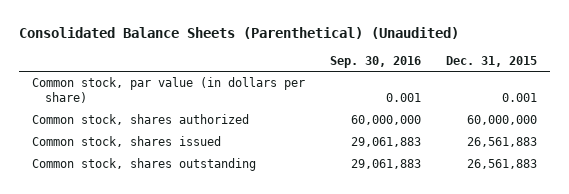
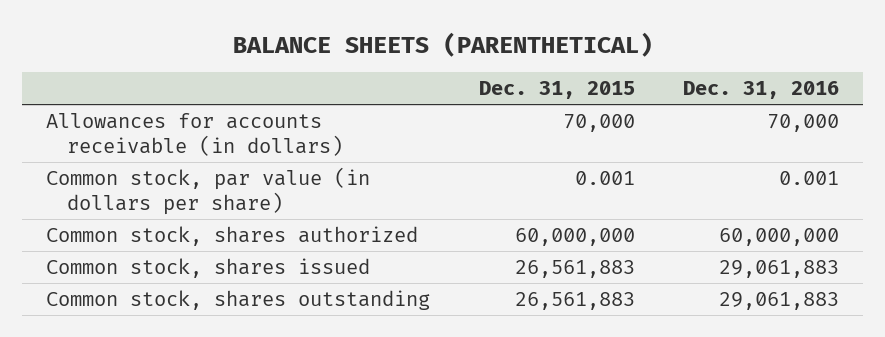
- Consolidated Balance Sheets (Parenthetical) (Unaudited)
+ BALANCE SHEETS (PARENTHETICAL)
- | Sep. 30, 2016 | Dec. 31, 2015
+ | Dec. 31, 2015 | Dec. 31, 2016
+ Allowances for accounts receivable (in dollars) | 70,000 | 70,000

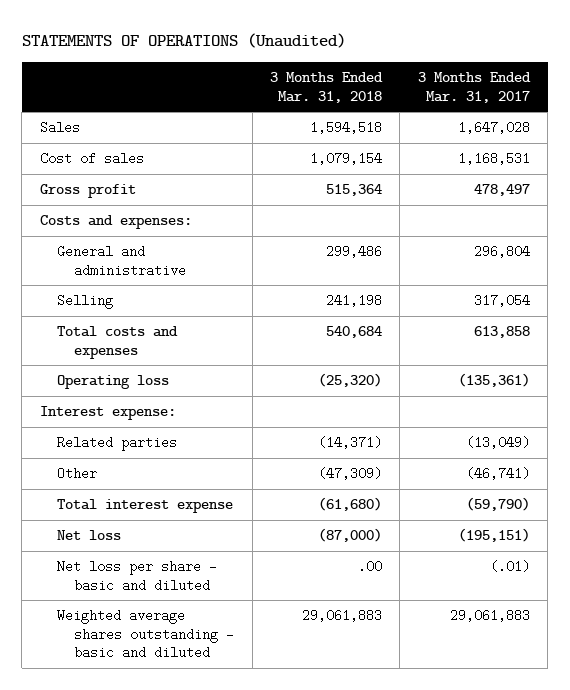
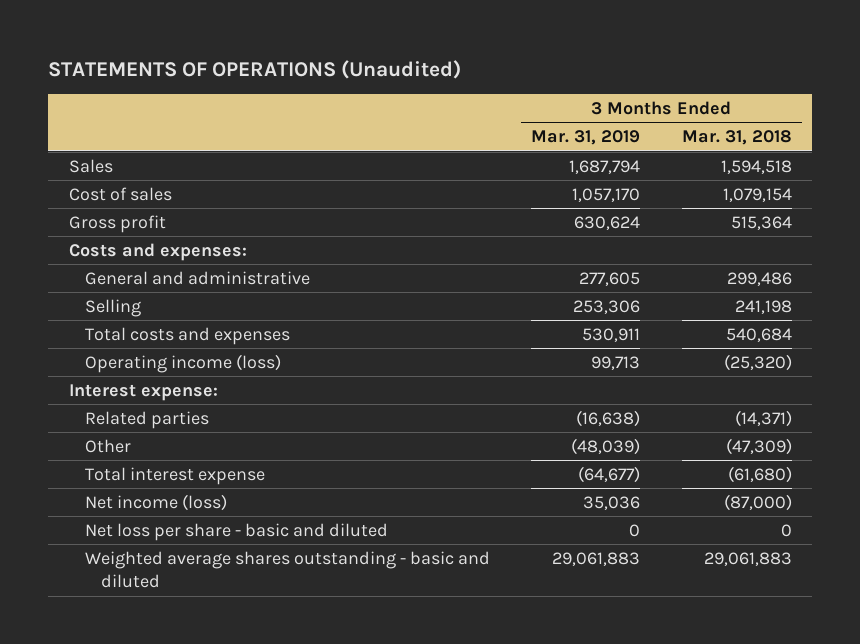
- | 3 Months Ended Mar. 31, 2018 | 3 Months Ended Mar. 31, 2017
+ | 3 Months Ended Mar. 31, 2019 | 3 Months Ended Mar. 31, 2018
- Operating loss | (25,320) | (135,361)
+ Operating income (loss) | 99,713 | (25,320)
- Net loss | (87,000) | (195,151)
- Net loss per share - basic and diluted | .00 | (.01)
+ Net income (loss) | 35,036 | (87,000)
+ Net loss per share - basic and diluted | 0 | 0

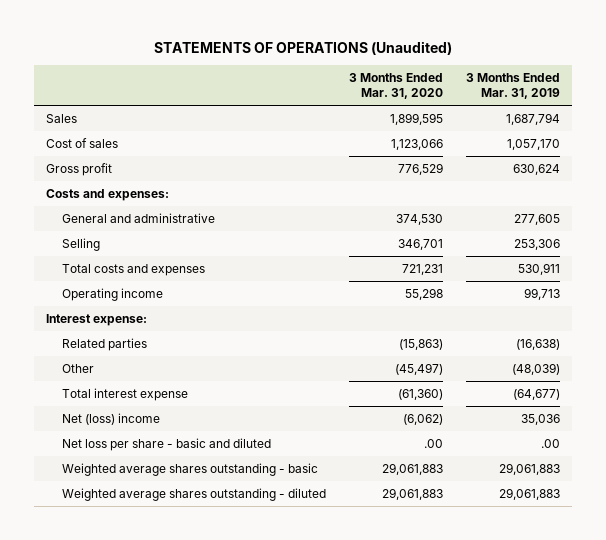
- | 3 Months Ended Mar. 31, 2019 | 3 Months Ended Mar. 31, 2018
+ | 3 Months Ended Mar. 31, 2020 | 3 Months Ended Mar. 31, 2019
- Operating income (loss) | 99,713 | (25,320)
+ Operating income | 55,298 | 99,713
- Net income (loss) | 35,036 | (87,000)
- Net loss per share - basic and diluted | 0 | 0
- Weighted average shares outstanding - basic and diluted | 29,061,883 | 29,061,883
+ Net (loss) income | (6,062) | 35,036
+ Net loss per share - basic and diluted | .00 | .00
+ Weighted average shares outstanding - basic | 29,061,883 | 29,061,883
+ Weighted average shares outstanding - diluted | 29,061,883 | 29,061,883

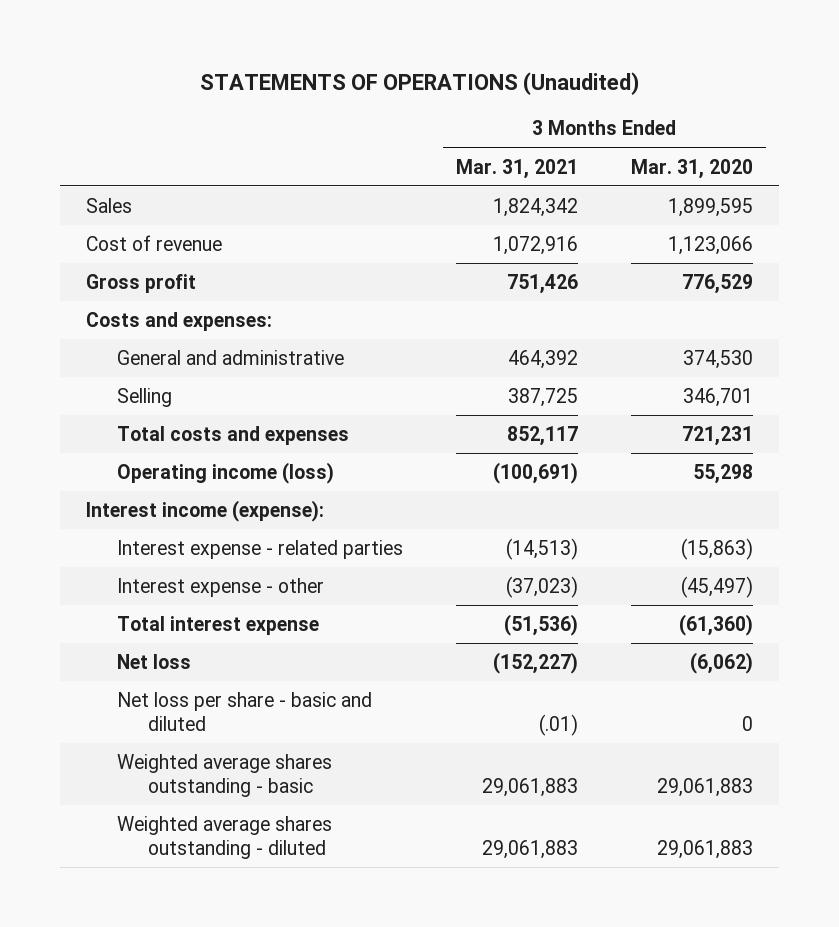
- | 3 Months Ended Mar. 31, 2020 | 3 Months Ended Mar. 31, 2019
+ | 3 Months Ended Mar. 31, 2021 | 3 Months Ended Mar. 31, 2020
- Cost of sales | 1,123,066 | 1,057,170
+ Cost of revenue | 1,072,916 | 1,123,066
- Operating income | 55,298 | 99,713
- Interest expense:
- Related parties | (15,863) | (16,638)
- Other | (45,497) | (48,039)
+ Operating income (loss) | (100,691) | 55,298
+ Interest income (expense):
+ Interest expense - related parties | (14,513) | (15,863)
+ Interest expense - other | (37,023) | (45,497)
- Net (loss) income | (6,062) | 35,036
- Net loss per share - basic and diluted | .00 | .00
+ Net loss | (152,227) | (6,062)
+ Net loss per share - basic and diluted | (.01) | 0

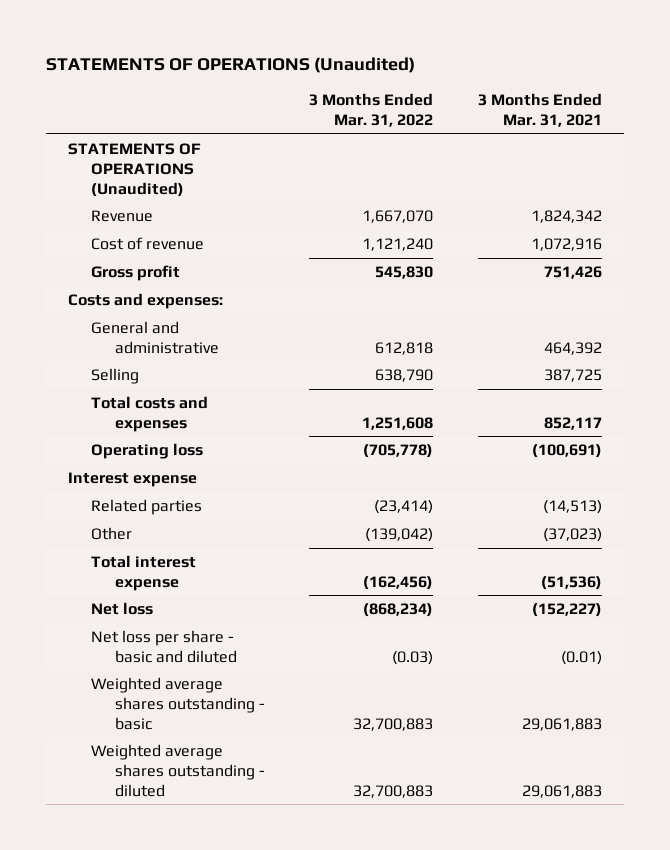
- | 3 Months Ended Mar. 31, 2021 | 3 Months Ended Mar. 31, 2020
+ | 3 Months Ended Mar. 31, 2022 | 3 Months Ended Mar. 31, 2021
- Sales | 1,824,342 | 1,899,595
+ STATEMENTS OF OPERATIONS (Unaudited)
+ Revenue | 1,667,070 | 1,824,342
- Operating income (loss) | (100,691) | 55,298
- Interest income (expense):
- Interest expense - related parties | (14,513) | (15,863)
- Interest expense - other | (37,023) | (45,497)
+ Operating loss | (705,778) | (100,691)
+ Interest expense
+ Related parties | (23,414) | (14,513)
+ Other | (139,042) | (37,023)
- Net loss per share - basic and diluted | (.01) | 0
+ Net loss per share - basic and diluted | (0.03) | (0.01)

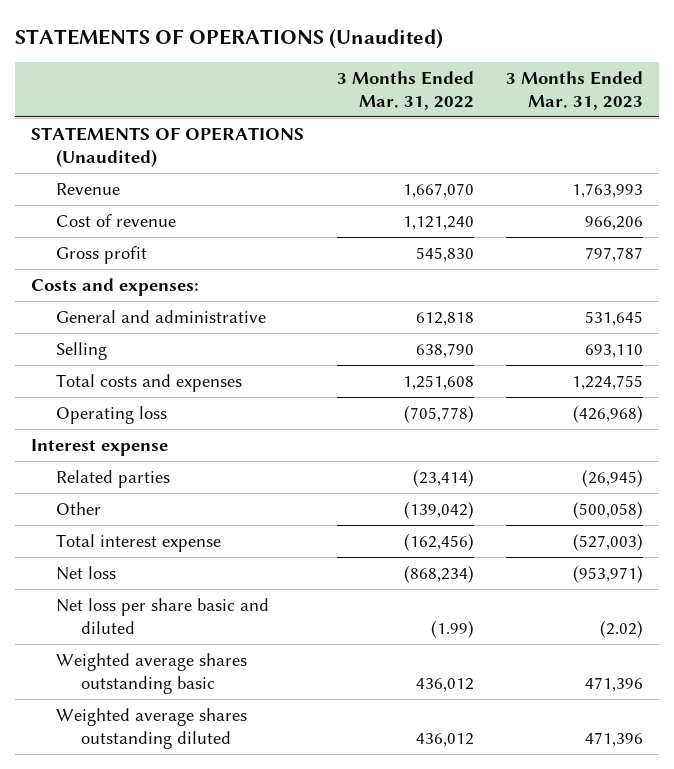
- | 3 Months Ended Mar. 31, 2022 | 3 Months Ended Mar. 31, 2021
+ | 3 Months Ended Mar. 31, 2022 | 3 Months Ended Mar. 31, 2023
- Net loss per share - basic and diluted | (0.03) | (0.01)
- Weighted average shares outstanding - basic | 32,700,883 | 29,061,883
- Weighted average shares outstanding - diluted | 32,700,883 | 29,061,883
+ Net loss per share basic and diluted | (1.99) | (2.02)
+ Weighted average shares outstanding basic | 436,012 | 471,396
+ Weighted average shares outstanding diluted | 436,012 | 471,396

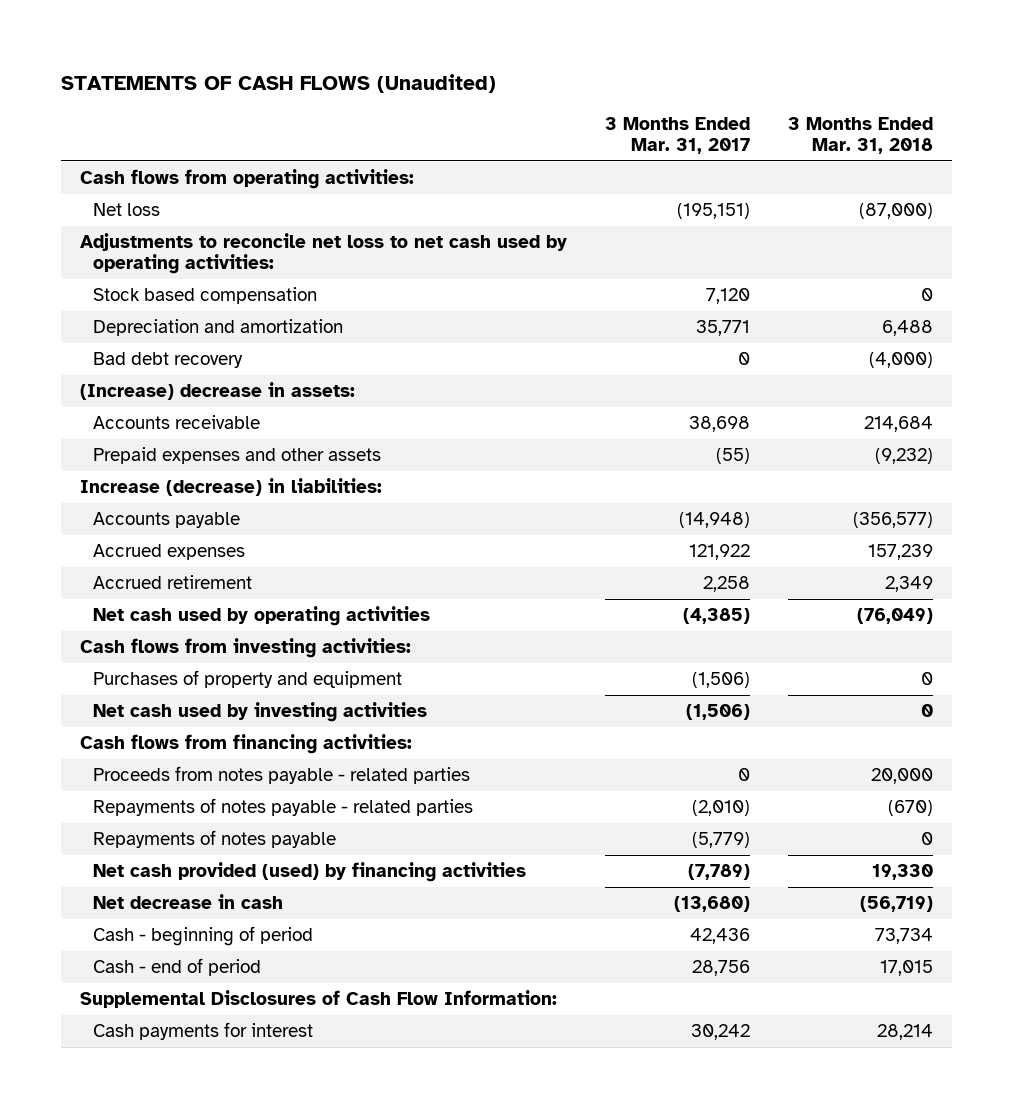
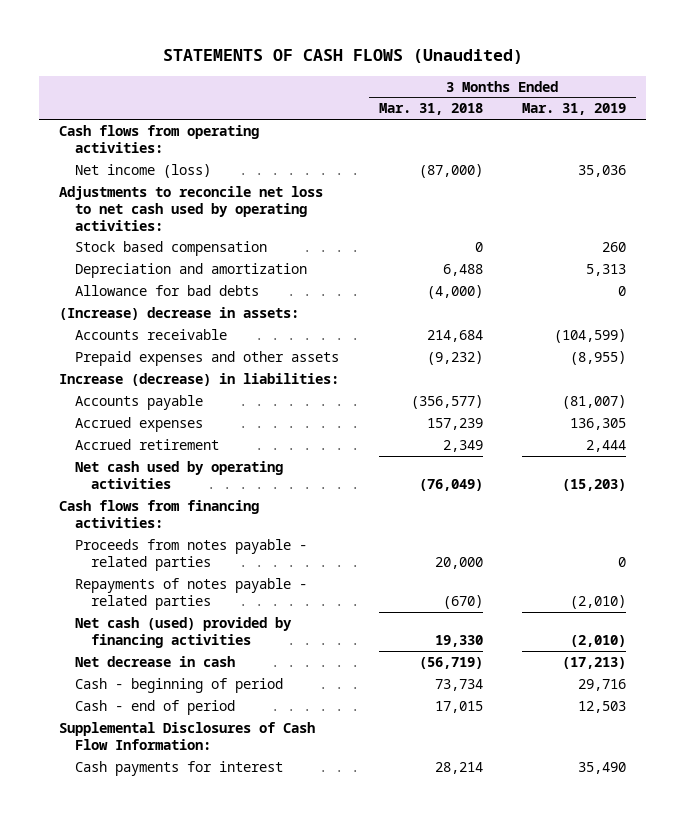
- | 3 Months Ended Mar. 31, 2017 | 3 Months Ended Mar. 31, 2018
+ | 3 Months Ended Mar. 31, 2018 | 3 Months Ended Mar. 31, 2019
- Net loss | (195,151) | (87,000)
+ Net income (loss) | (87,000) | 35,036
- Bad debt recovery | 0 | (4,000)
+ Allowance for bad debts | (4,000) | 0
- Cash flows from investing activities:
- Purchases of property and equipment | (1,506) | 0
- Net cash used by investing activities | (1,506) | 0
- Repayments of notes payable | (5,779) | 0
- Net cash provided (used) by financing activities | (7,789) | 19,330
+ Net cash (used) provided by financing activities | 19,330 | (2,010)

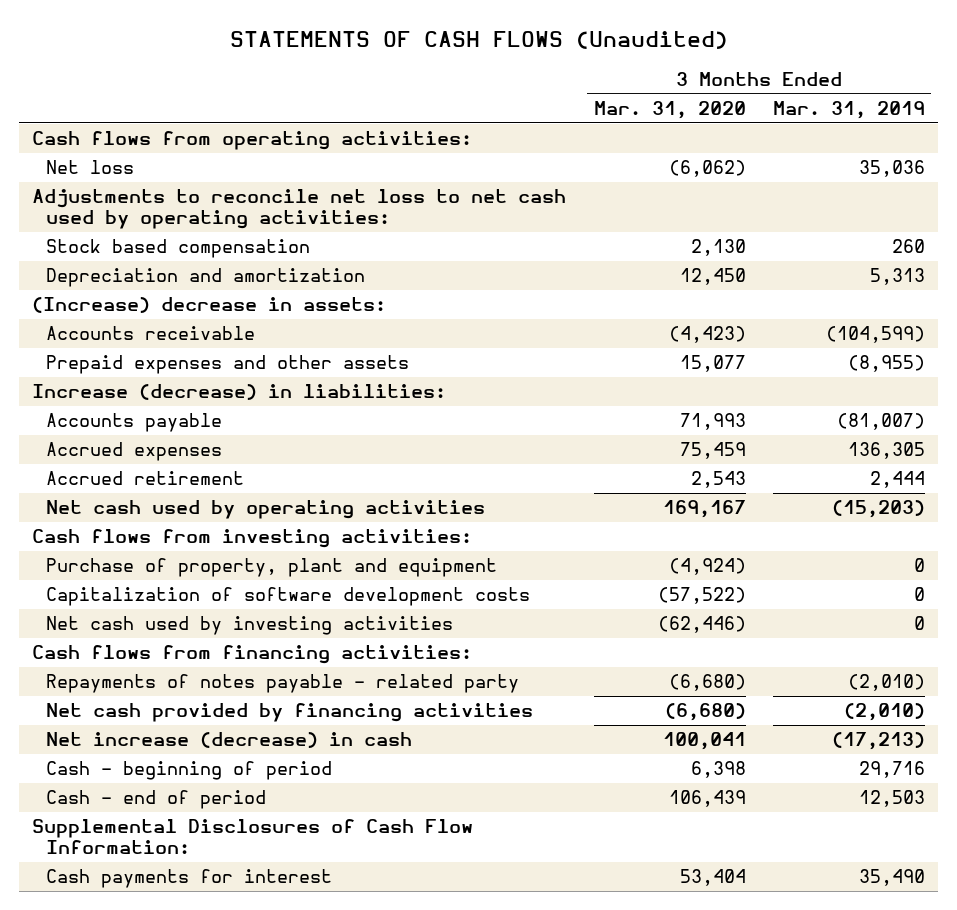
- | 3 Months Ended Mar. 31, 2018 | 3 Months Ended Mar. 31, 2019
+ | 3 Months Ended Mar. 31, 2020 | 3 Months Ended Mar. 31, 2019
- Net income (loss) | (87,000) | 35,036
+ Net loss | (6,062) | 35,036
- Allowance for bad debts | (4,000) | 0
+ Cash flows from investing activities:
+ Purchase of property, plant and equipment | (4,924) | 0
+ Capitalization of software development costs | (57,522) | 0
+ Net cash used by investing activities | (62,446) | 0
- Proceeds from notes payable - related parties | 20,000 | 0
- Repayments of notes payable - related parties | (670) | (2,010)
- Net cash (used) provided by financing activities | 19,330 | (2,010)
- Net decrease in cash | (56,719) | (17,213)
+ Repayments of notes payable - related party | (6,680) | (2,010)
+ Net cash provided by financing activities | (6,680) | (2,010)
+ Net increase (decrease) in cash | 100,041 | (17,213)

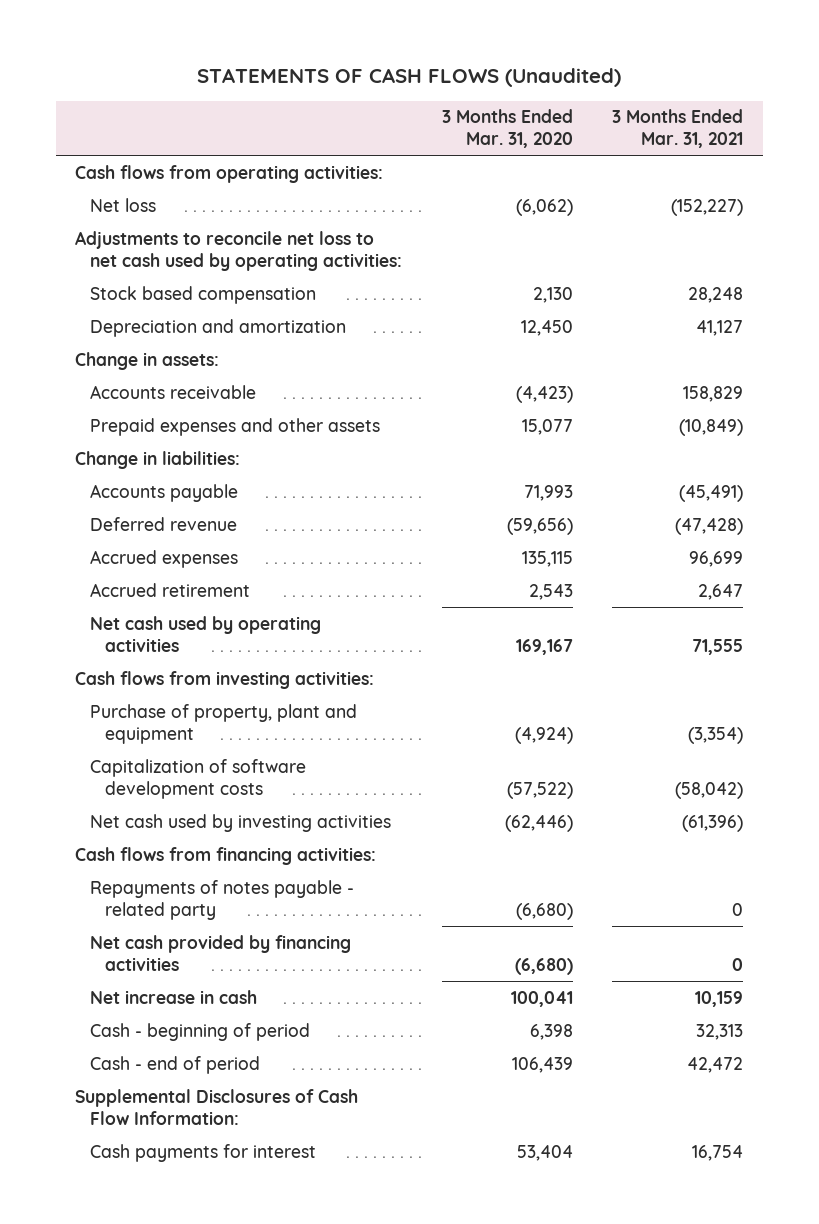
- | 3 Months Ended Mar. 31, 2020 | 3 Months Ended Mar. 31, 2019
+ | 3 Months Ended Mar. 31, 2020 | 3 Months Ended Mar. 31, 2021
- (Increase) decrease in assets:
+ Change in assets:
- Increase (decrease) in liabilities:
+ Change in liabilities:
- Accrued expenses | 75,459 | 136,305
+ Deferred revenue | (59,656) | (47,428)
+ Accrued expenses | 135,115 | 96,699
- Net increase (decrease) in cash | 100,041 | (17,213)
+ Net increase in cash | 100,041 | 10,159

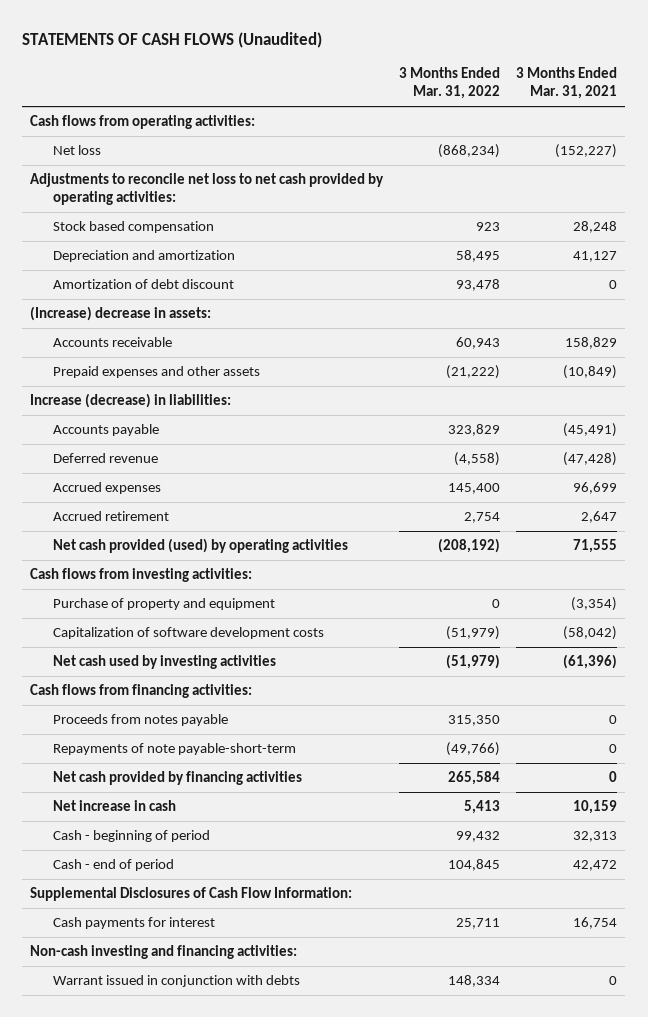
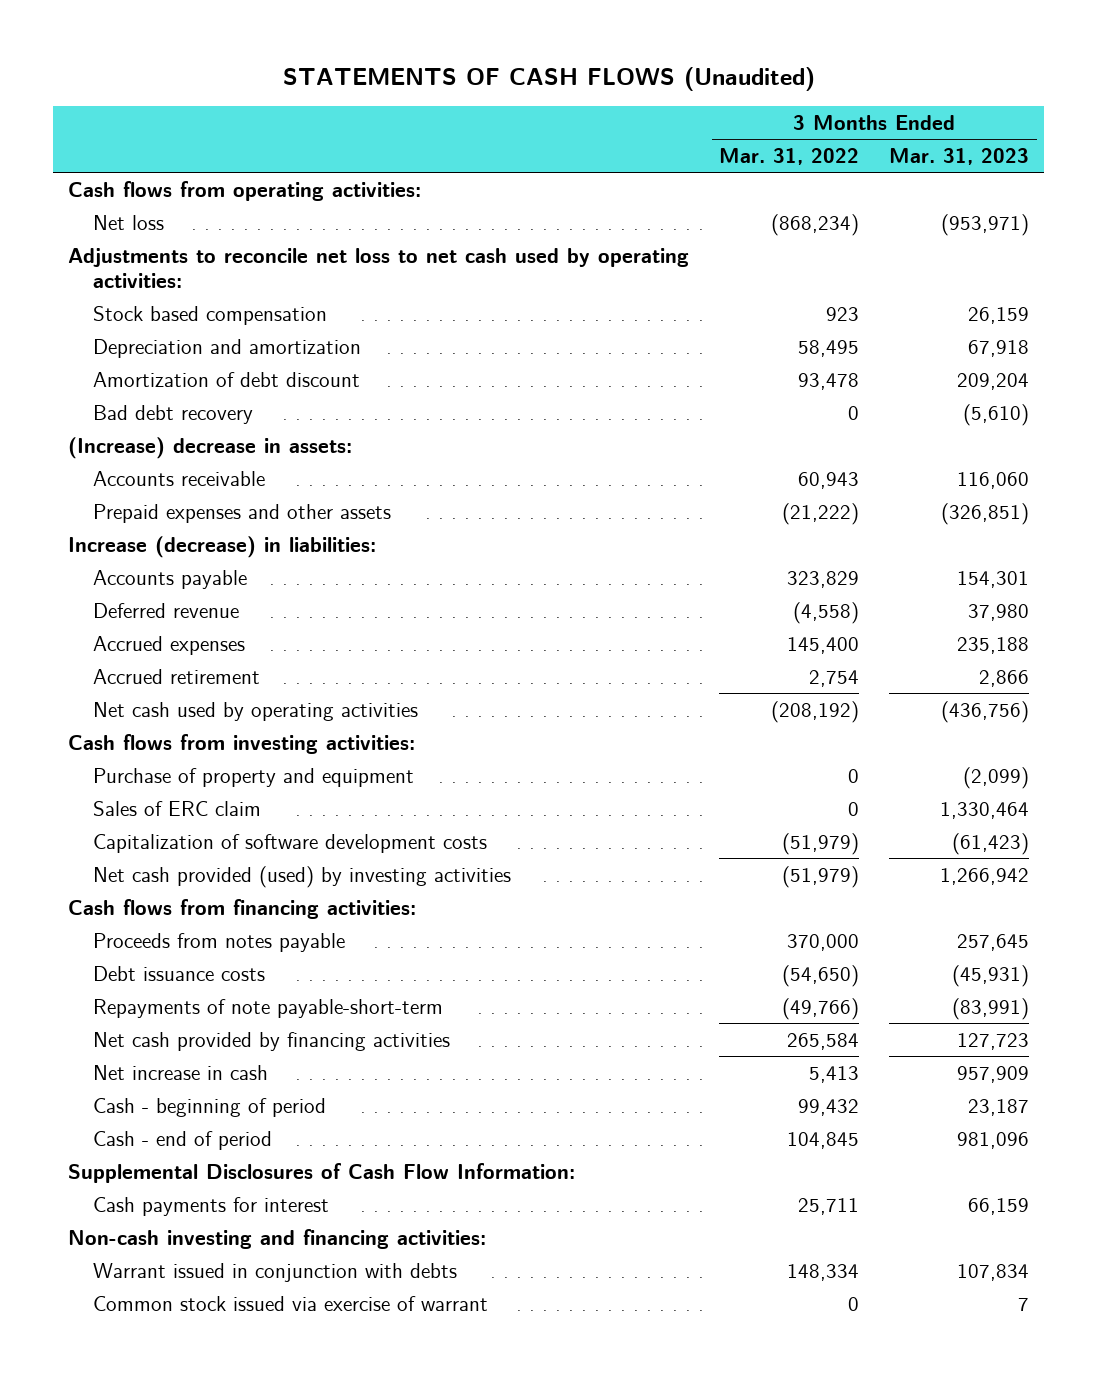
- | 3 Months Ended Mar. 31, 2022 | 3 Months Ended Mar. 31, 2021
+ | 3 Months Ended Mar. 31, 2022 | 3 Months Ended Mar. 31, 2023
- Adjustments to reconcile net loss to net cash provided by operating activities:
+ Adjustments to reconcile net loss to net cash used by operating activities:
+ Bad debt recovery | 0 | (5,610)
- Net cash provided (used) by operating activities | (208,192) | 71,555
+ Net cash used by operating activities | (208,192) | (436,756)
+ Sales of ERC claim | 0 | 1,330,464
- Net cash used by investing activities | (51,979) | (61,396)
+ Net cash provided (used) by investing activities | (51,979) | 1,266,942
- Proceeds from notes payable | 315,350 | 0
+ Proceeds from notes payable | 370,000 | 257,645
+ Debt issuance costs | (54,650) | (45,931)
+ Common stock issued via exercise of warrant | 0 | 7

